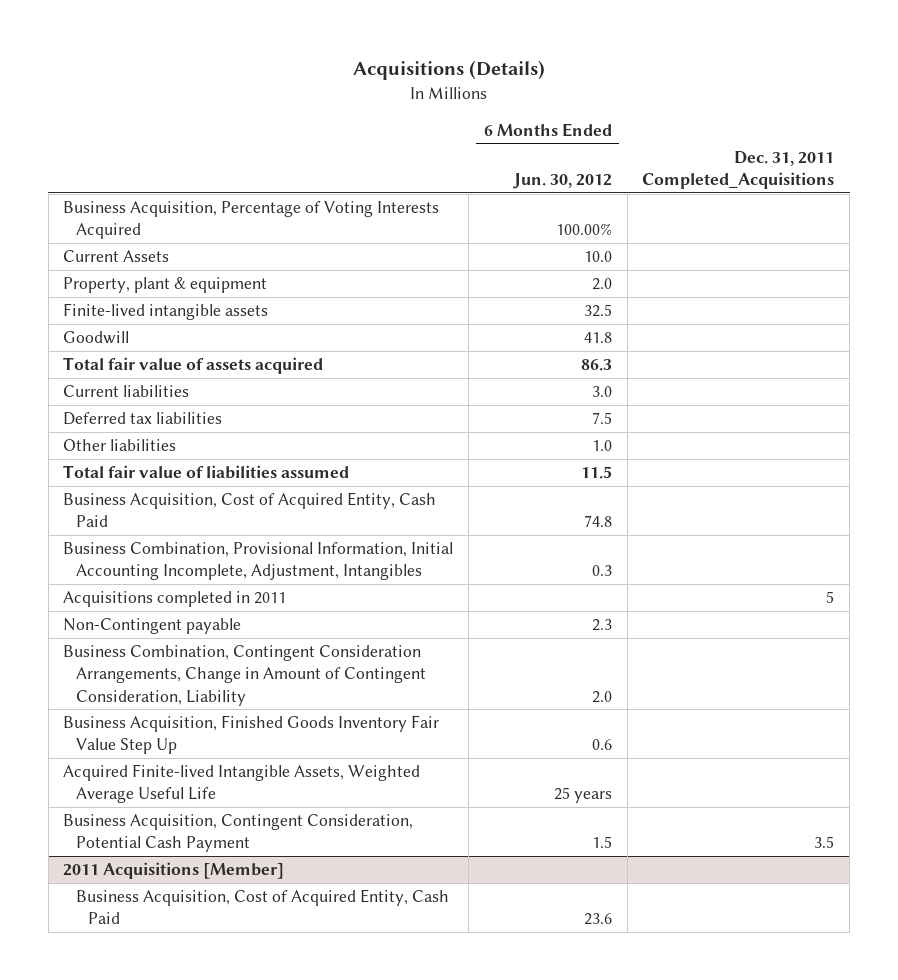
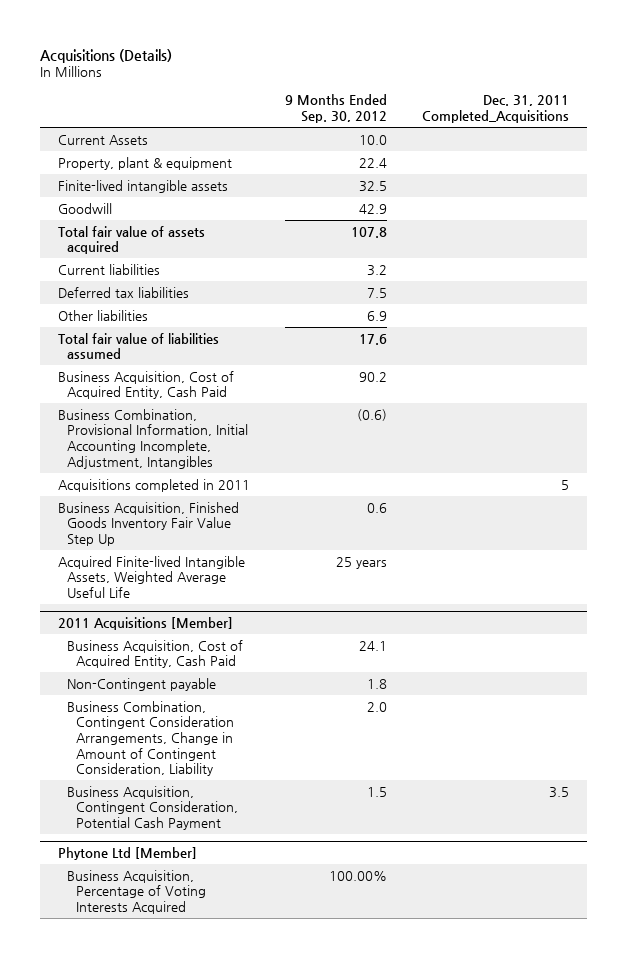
- | 6 Months Ended Jun. 30, 2012 | Dec. 31, 2011 Completed_Acquisitions
+ | 9 Months Ended Sep. 30, 2012 | Dec. 31, 2011 Completed_Acquisitions
- Business Acquisition, Percentage of Voting Interests Acquired | 100.00% |
- Non-Contingent payable | 2.3 |
- Business Combination, Contingent Consideration Arrangements, Change in Amount of Contingent Consideration, Liability | 2.0 |
- Business Acquisition, Contingent Consideration, Potential Cash Payment | 1.5 | 3.5
@ 2011 Acquisitions [Member]
+ Non-Contingent payable | 1.8 |
+ Business Combination, Contingent Consideration Arrangements, Change in Amount of Contingent Consideration, Liability | 2.0 |
+ Business Acquisition, Contingent Consideration, Potential Cash Payment | 1.5 | 3.5
+ Phytone Ltd [Member]
+ Business Acquisition, Percentage of Voting Interests Acquired | 100.00% |

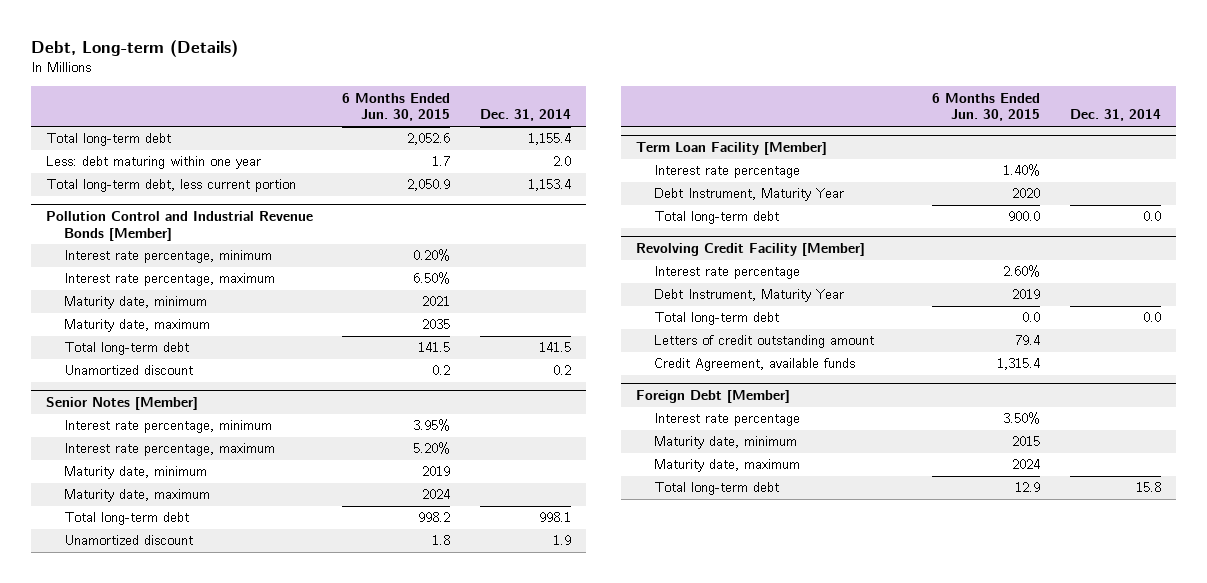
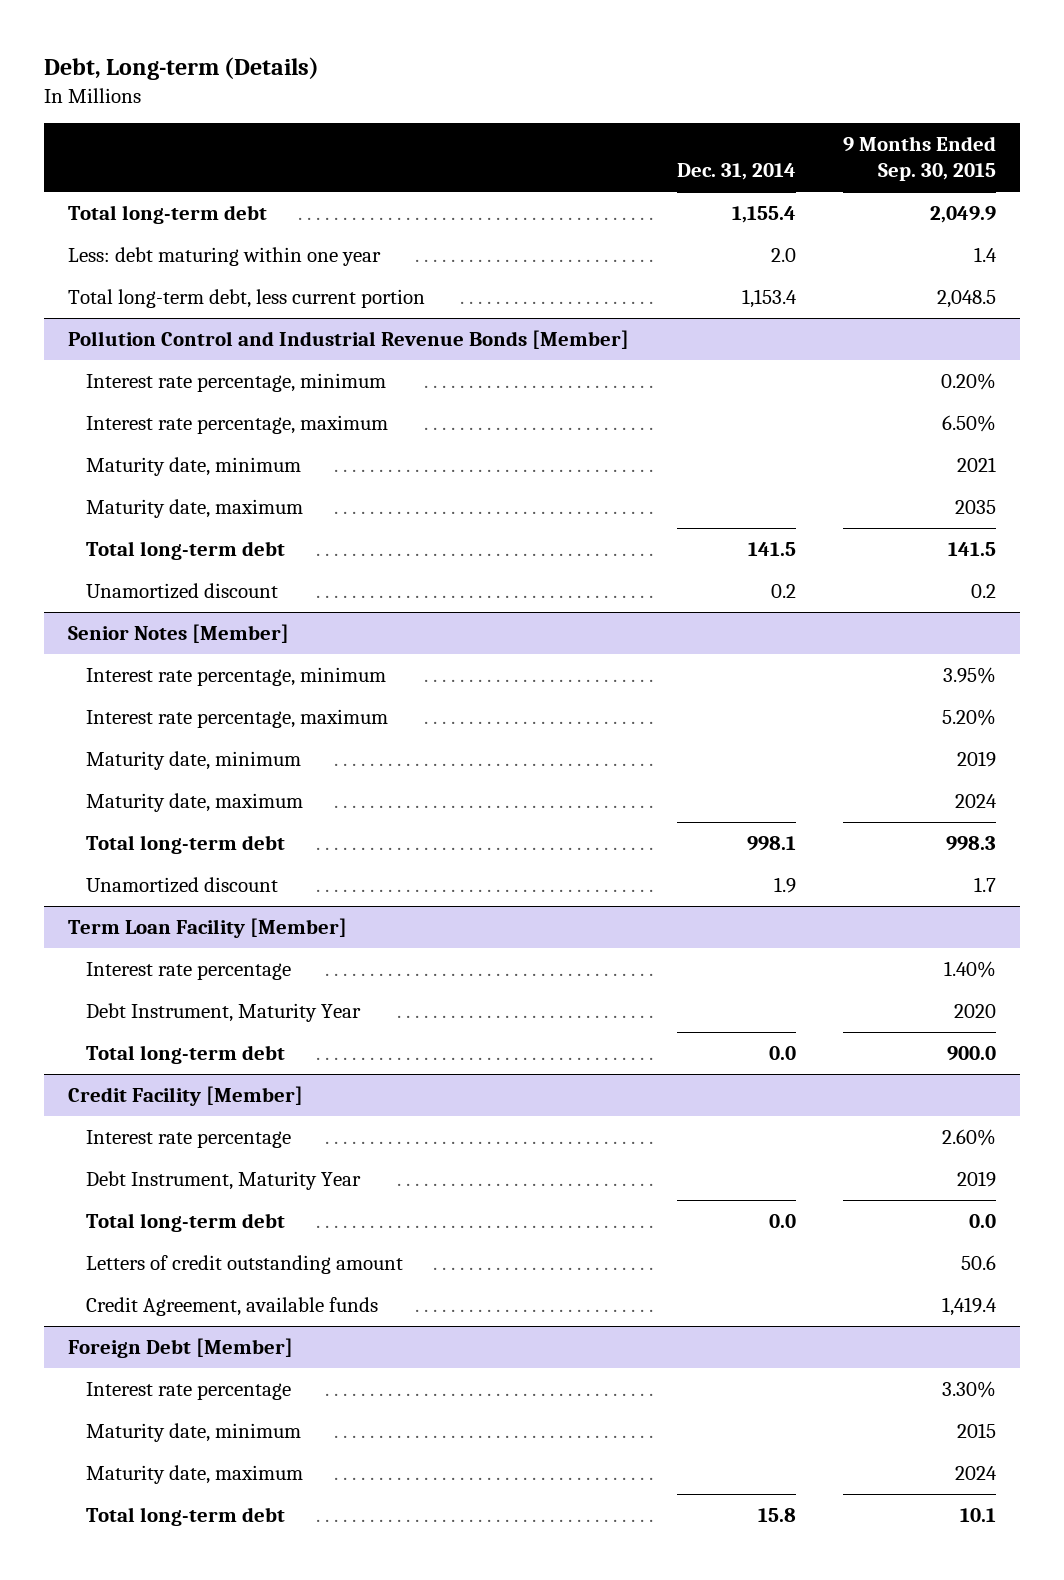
- | 6 Months Ended Jun. 30, 2015 | Dec. 31, 2014
+ | Dec. 31, 2014 | 9 Months Ended Sep. 30, 2015
- Revolving Credit Facility [Member]
+ Credit Facility [Member]

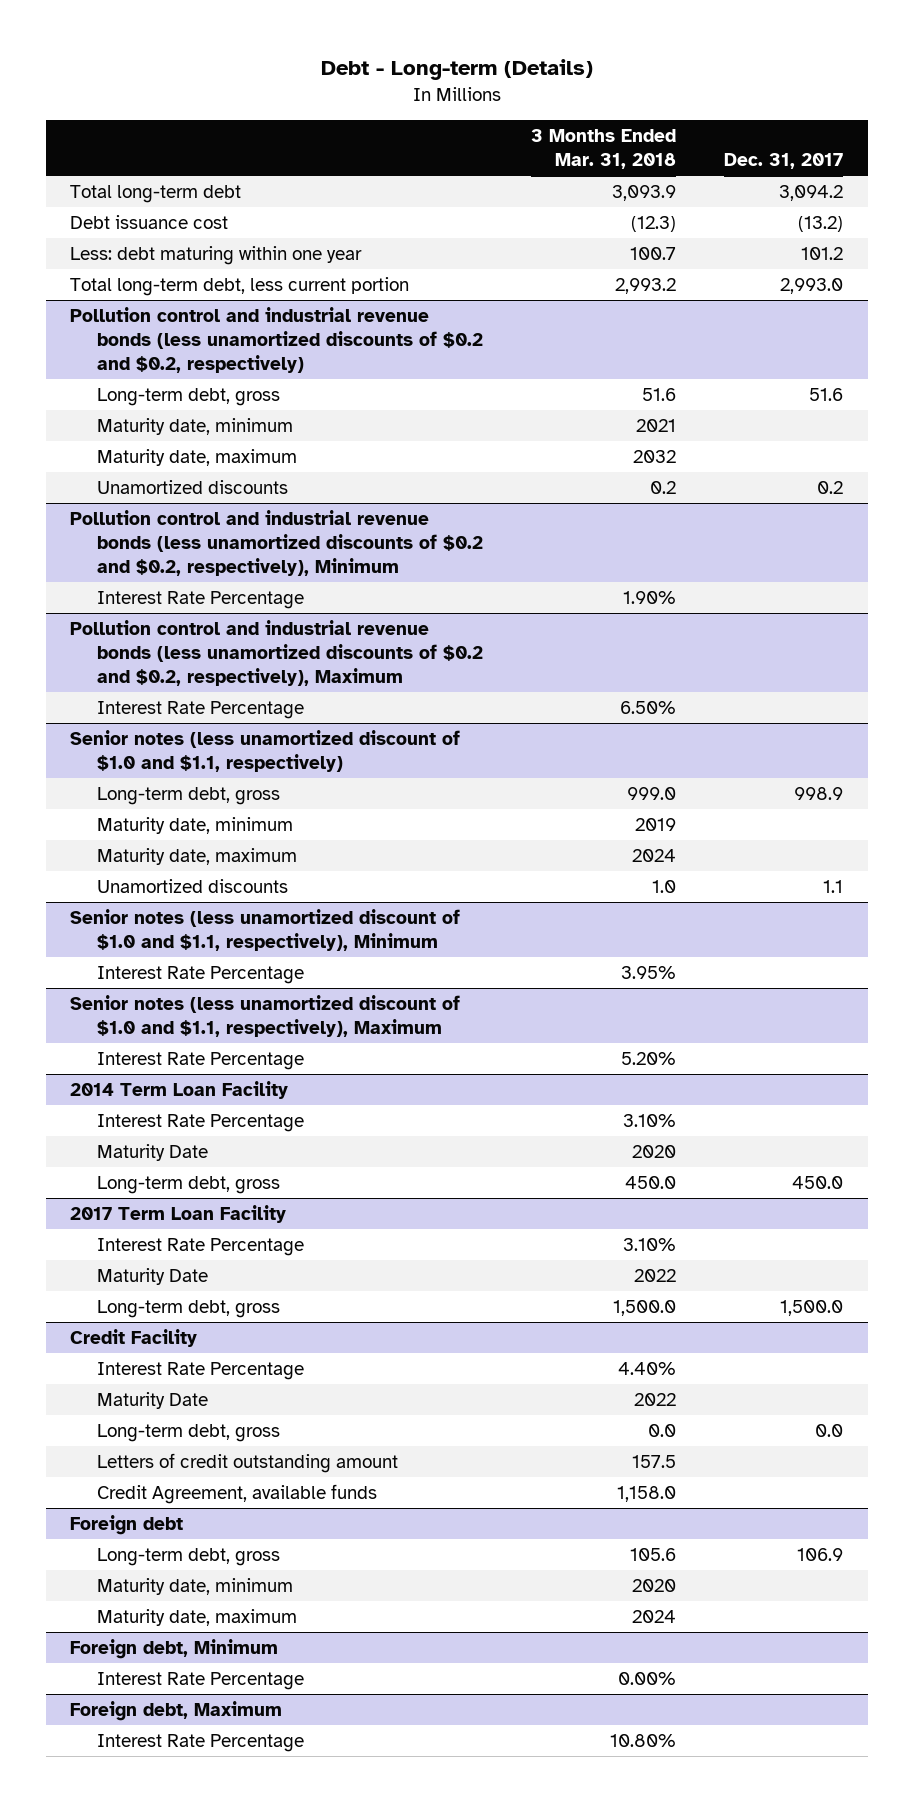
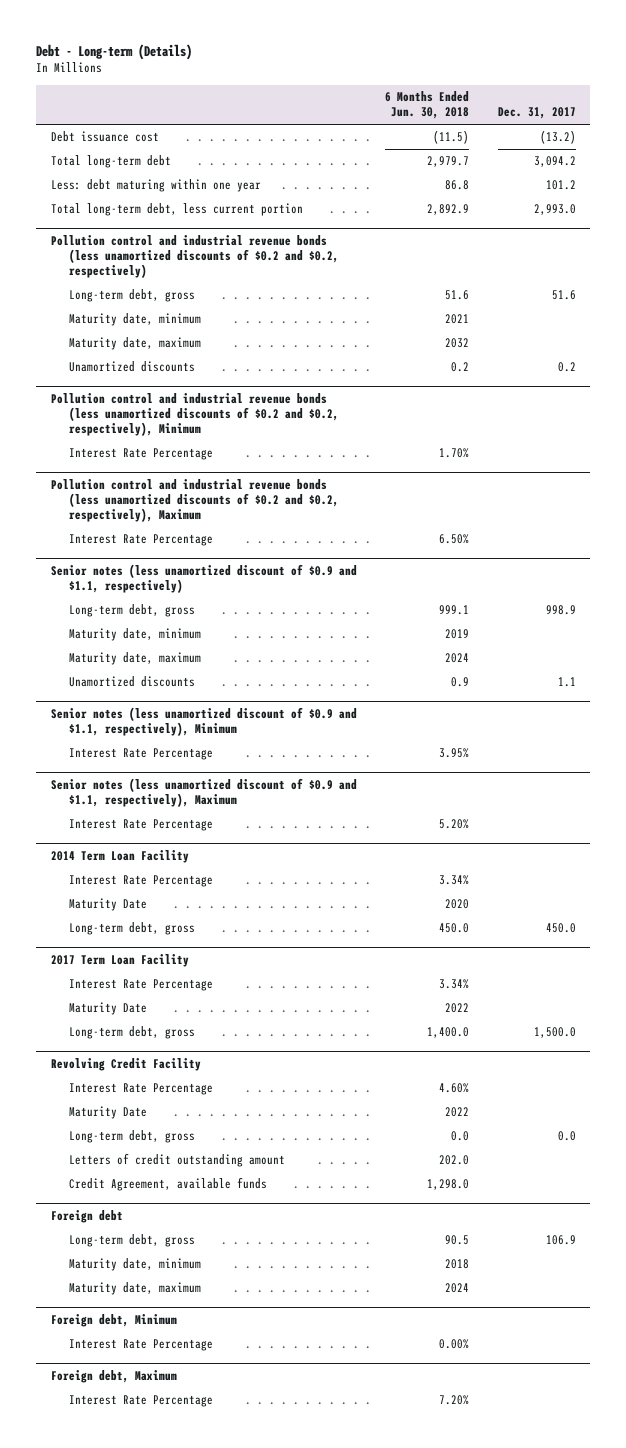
- | 3 Months Ended Mar. 31, 2018 | Dec. 31, 2017
+ | 6 Months Ended Jun. 30, 2018 | Dec. 31, 2017
moved down: Total long-term debt | 2,979.7 | 3,094.2
- Senior notes (less unamortized discount of $1.0 and $1.1, respectively)
+ Senior notes (less unamortized discount of $0.9 and $1.1, respectively)
- Senior notes (less unamortized discount of $1.0 and $1.1, respectively), Minimum
+ Senior notes (less unamortized discount of $0.9 and $1.1, respectively), Minimum
- Senior notes (less unamortized discount of $1.0 and $1.1, respectively), Maximum
+ Senior notes (less unamortized discount of $0.9 and $1.1, respectively), Maximum
- Credit Facility
+ Revolving Credit Facility

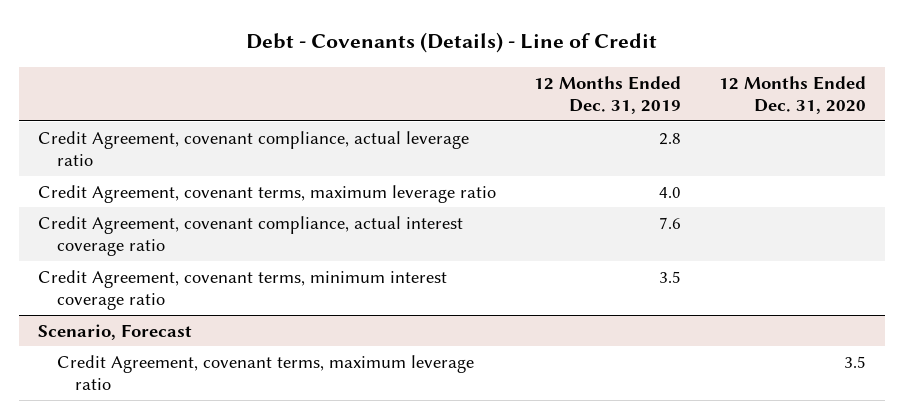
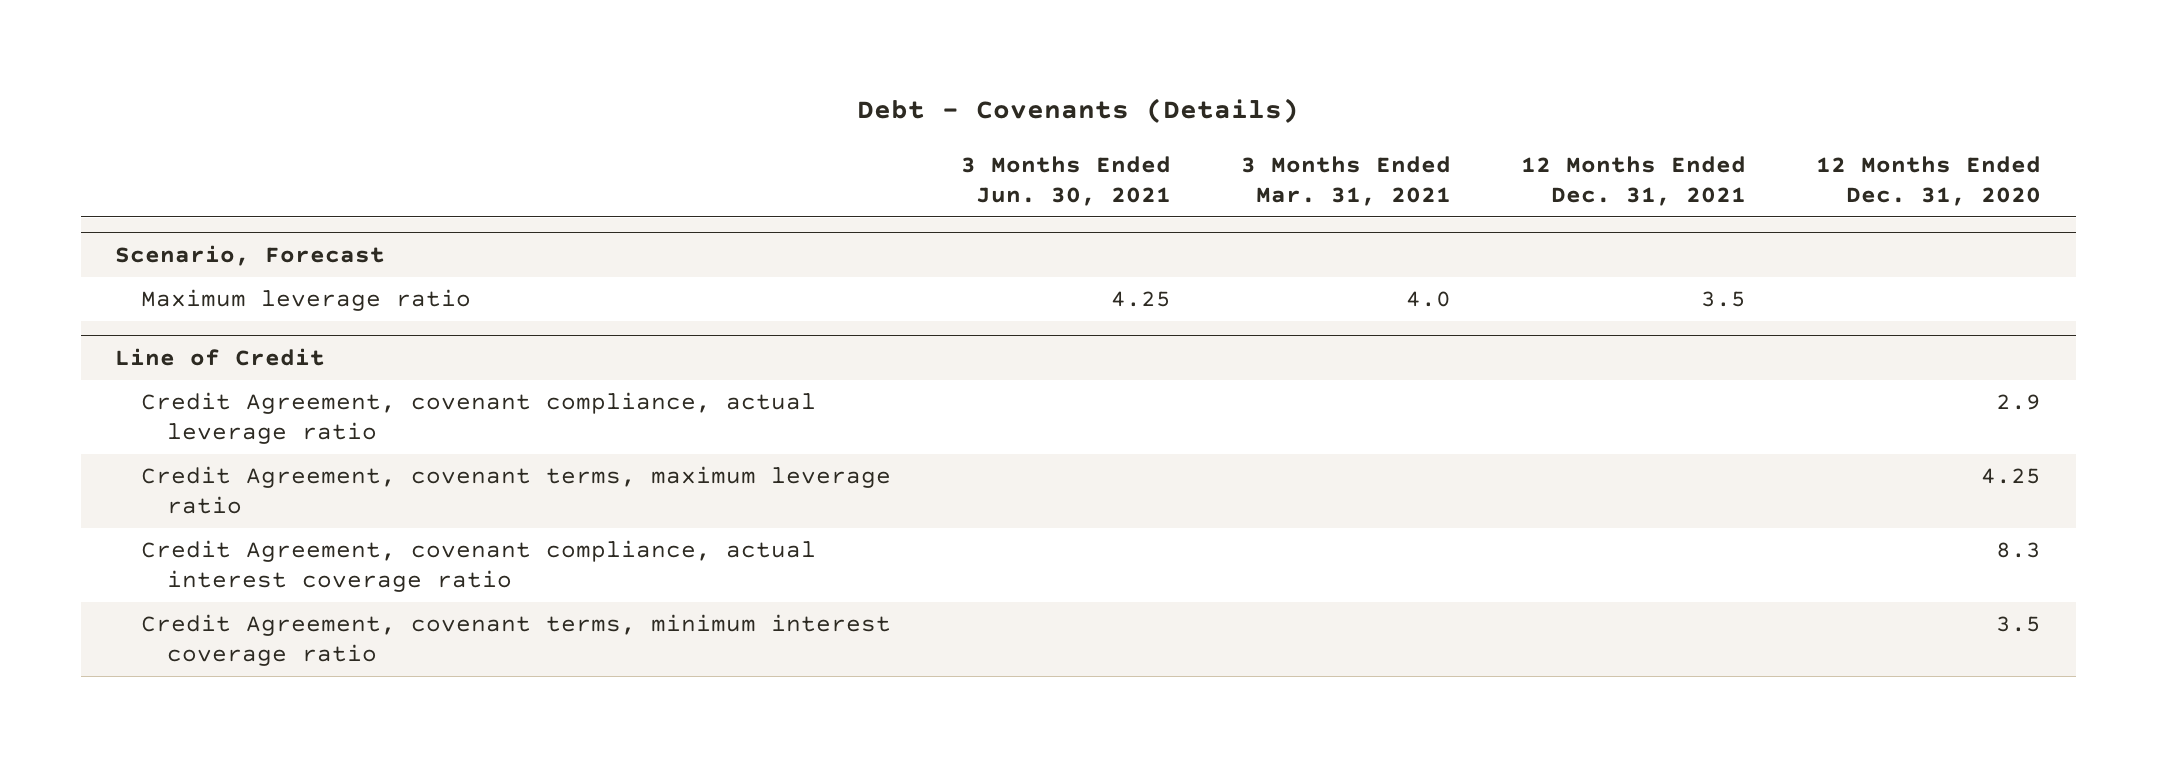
- Debt - Covenants (Details) - Line of Credit
+ Debt - Covenants (Details)
- | 12 Months Ended Dec. 31, 2019 | 12 Months Ended Dec. 31, 2020
+ | 3 Months Ended Jun. 30, 2021 | 3 Months Ended Mar. 31, 2021 | 12 Months Ended Dec. 31, 2021 | 12 Months Ended Dec. 31, 2020
- Credit Agreement, covenant compliance, actual leverage ratio | 2.8 |
- Credit Agreement, covenant terms, maximum leverage ratio | 4.0 |
- Credit Agreement, covenant compliance, actual interest coverage ratio | 7.6 |
- Credit Agreement, covenant terms, minimum interest coverage ratio | 3.5 |
@ Scenario, Forecast
- Credit Agreement, covenant terms, maximum leverage ratio | | 3.5
+ Maximum leverage ratio | 4.25 | 4.0 | 3.5 |
+ Line of Credit
+ Credit Agreement, covenant compliance, actual leverage ratio | | | | 2.9
+ Credit Agreement, covenant terms, maximum leverage ratio | | | | 4.25
+ Credit Agreement, covenant compliance, actual interest coverage ratio | | | | 8.3
+ Credit Agreement, covenant terms, minimum interest coverage ratio | | | | 3.5

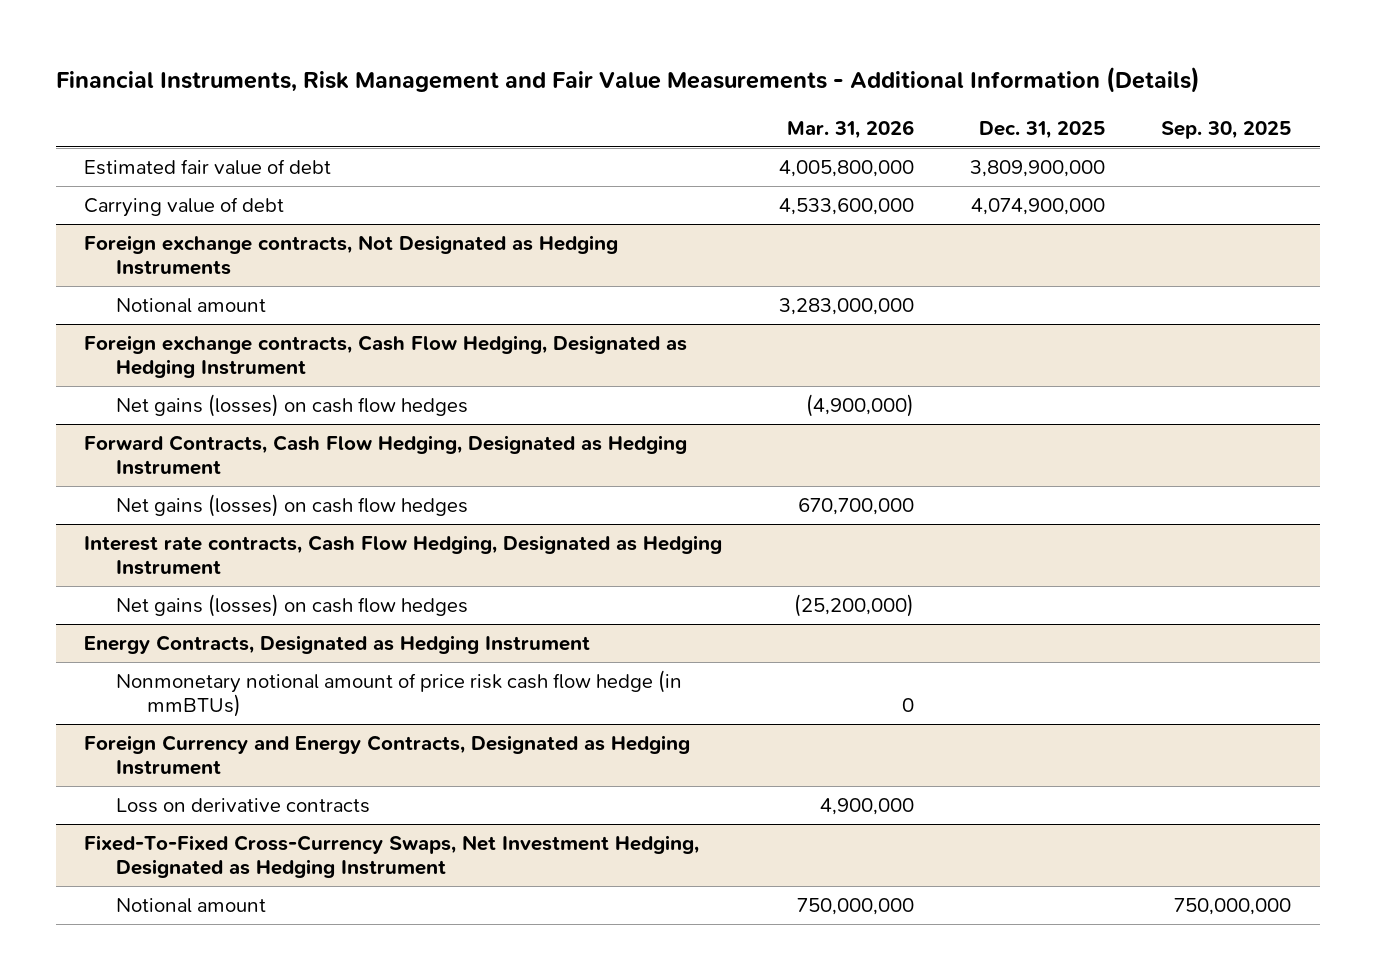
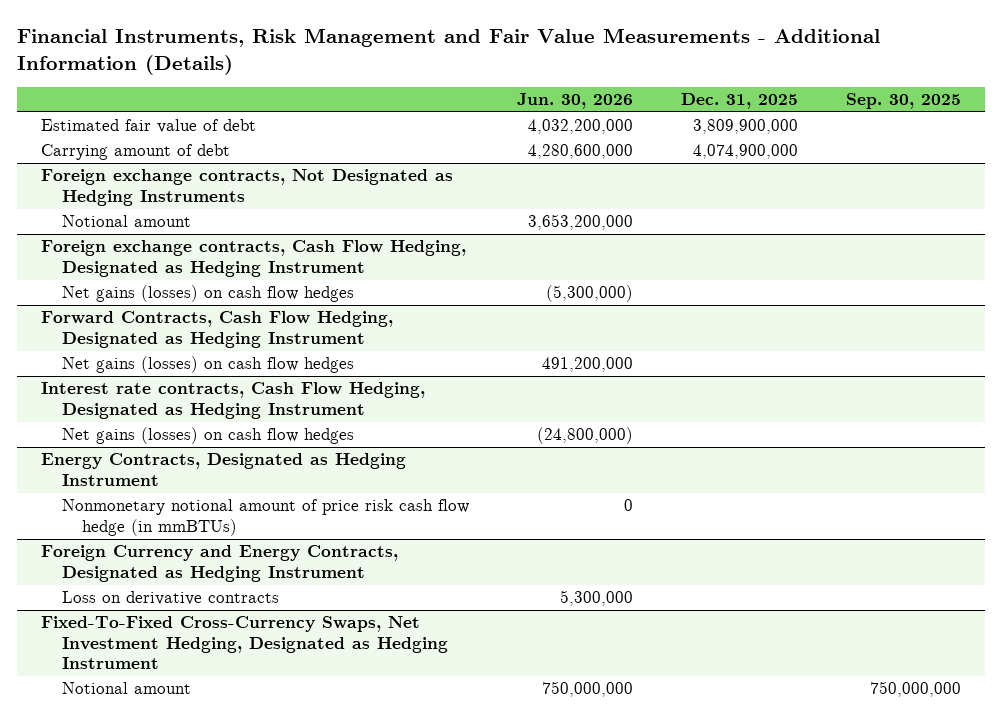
- | Mar. 31, 2026 | Dec. 31, 2025 | Sep. 30, 2025
+ | Jun. 30, 2026 | Dec. 31, 2025 | Sep. 30, 2025
- Carrying value of debt | 4,533,600,000 | 4,074,900,000 |
+ Carrying amount of debt | 4,280,600,000 | 4,074,900,000 |

